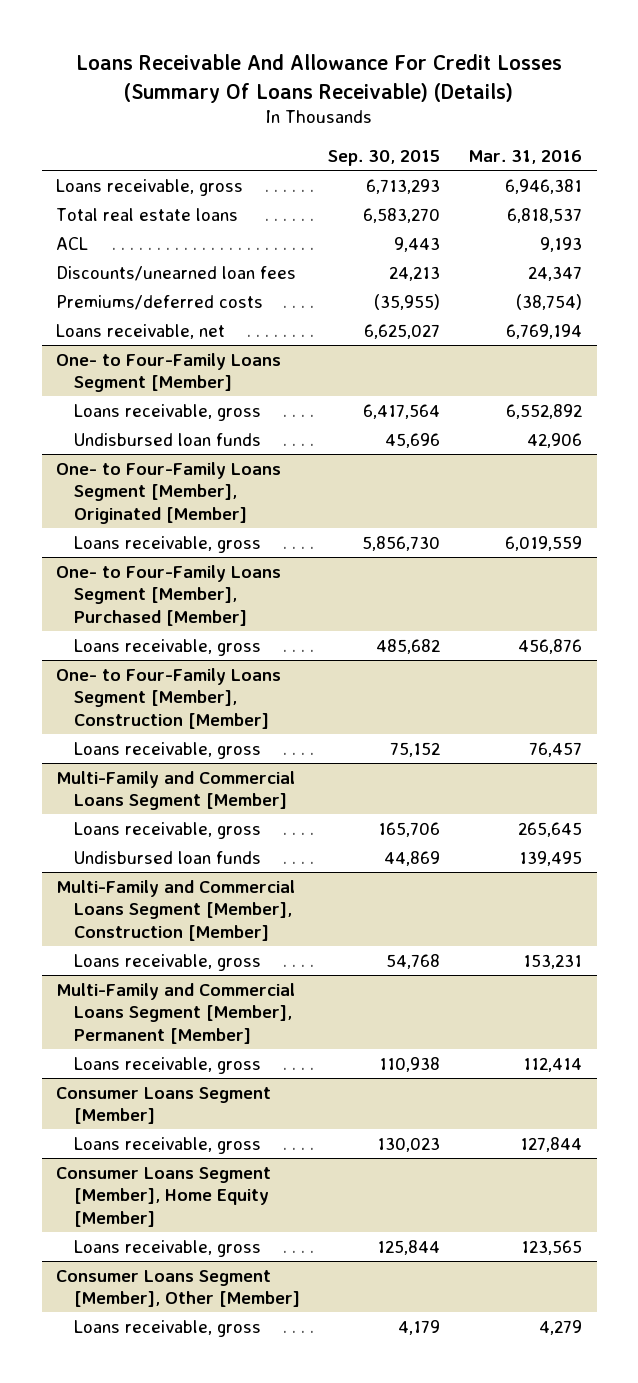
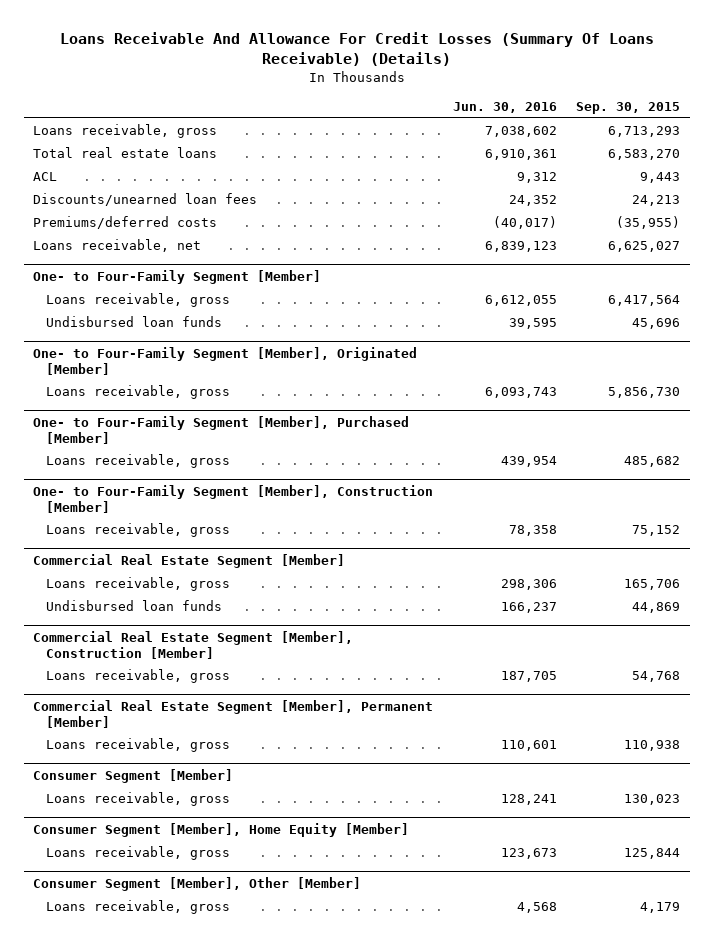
- | Sep. 30, 2015 | Mar. 31, 2016
+ | Jun. 30, 2016 | Sep. 30, 2015
- One- to Four-Family Loans Segment [Member]
+ One- to Four-Family Segment [Member]
- One- to Four-Family Loans Segment [Member], Originated [Member]
+ One- to Four-Family Segment [Member], Originated [Member]
- One- to Four-Family Loans Segment [Member], Purchased [Member]
+ One- to Four-Family Segment [Member], Purchased [Member]
- One- to Four-Family Loans Segment [Member], Construction [Member]
+ One- to Four-Family Segment [Member], Construction [Member]
- Multi-Family and Commercial Loans Segment [Member]
+ Commercial Real Estate Segment [Member]
- Multi-Family and Commercial Loans Segment [Member], Construction [Member]
+ Commercial Real Estate Segment [Member], Construction [Member]
- Multi-Family and Commercial Loans Segment [Member], Permanent [Member]
+ Commercial Real Estate Segment [Member], Permanent [Member]
- Consumer Loans Segment [Member]
+ Consumer Segment [Member]
- Consumer Loans Segment [Member], Home Equity [Member]
+ Consumer Segment [Member], Home Equity [Member]
- Consumer Loans Segment [Member], Other [Member]
+ Consumer Segment [Member], Other [Member]

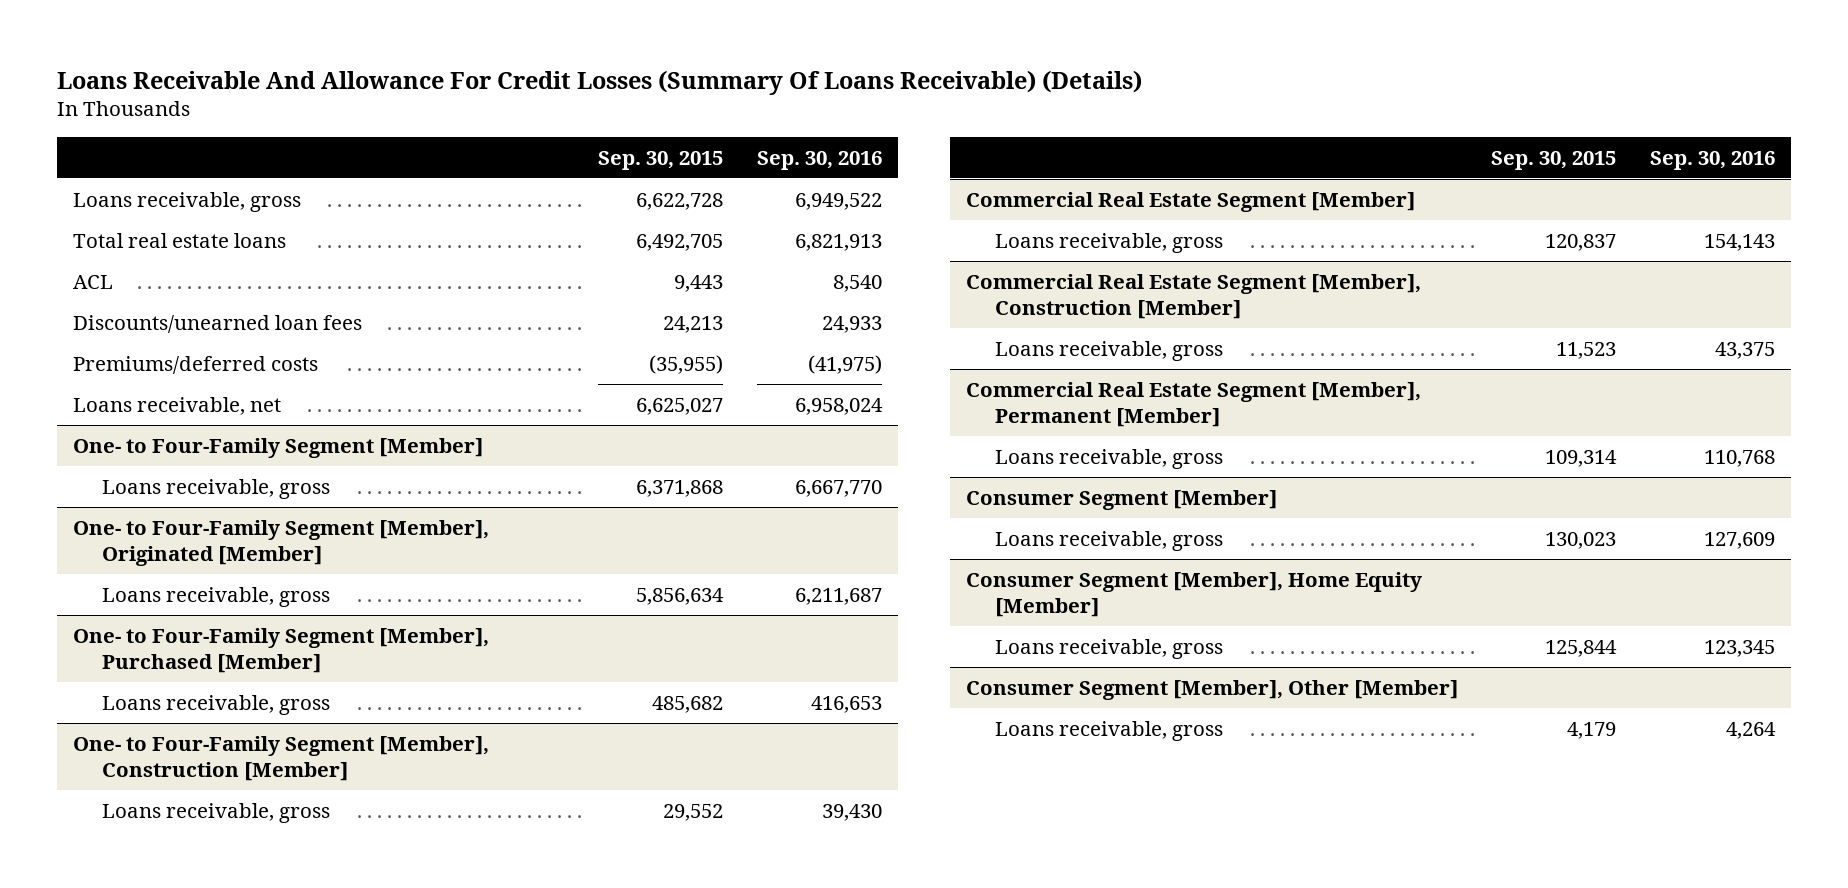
- | Jun. 30, 2016 | Sep. 30, 2015
+ | Sep. 30, 2015 | Sep. 30, 2016
- Loans receivable, gross | 7,038,602 | 6,713,293
- Total real estate loans | 6,910,361 | 6,583,270
+ Loans receivable, gross | 6,622,728 | 6,949,522
+ Total real estate loans | 6,492,705 | 6,821,913
@ One- to Four-Family Segment [Member]
- Loans receivable, gross | 6,612,055 | 6,417,564
- Undisbursed loan funds | 39,595 | 45,696
+ Loans receivable, gross | 6,371,868 | 6,667,770
@ One- to Four-Family Segment [Member], Originated [Member]
- Loans receivable, gross | 6,093,743 | 5,856,730
+ Loans receivable, gross | 5,856,634 | 6,211,687
@ One- to Four-Family Segment [Member], Construction [Member]
- Loans receivable, gross | 78,358 | 75,152
+ Loans receivable, gross | 29,552 | 39,430
@ Commercial Real Estate Segment [Member]
- Loans receivable, gross | 298,306 | 165,706
- Undisbursed loan funds | 166,237 | 44,869
+ Loans receivable, gross | 120,837 | 154,143
@ Commercial Real Estate Segment [Member], Construction [Member]
- Loans receivable, gross | 187,705 | 54,768
+ Loans receivable, gross | 11,523 | 43,375
@ Commercial Real Estate Segment [Member], Permanent [Member]
- Loans receivable, gross | 110,601 | 110,938
+ Loans receivable, gross | 109,314 | 110,768

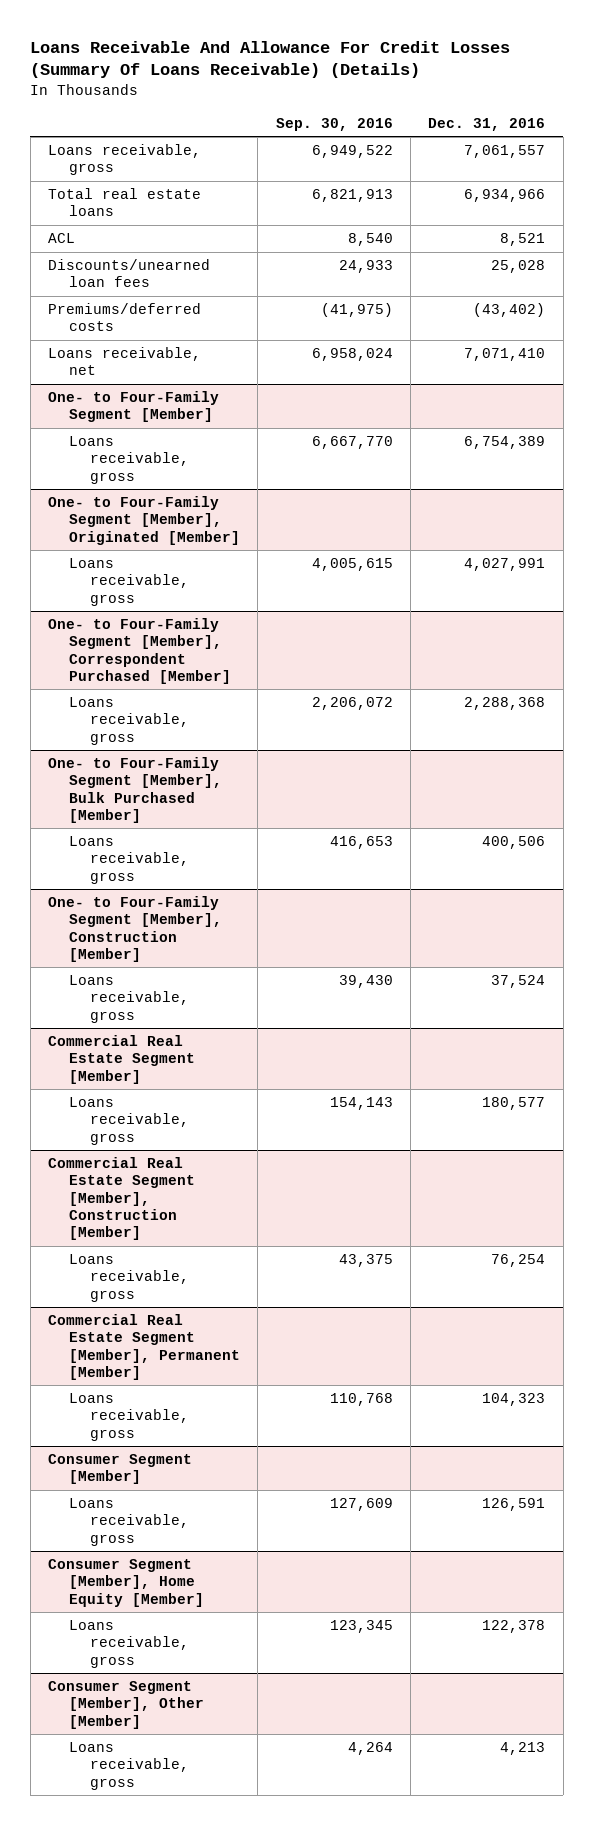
- | Sep. 30, 2015 | Sep. 30, 2016
+ | Sep. 30, 2016 | Dec. 31, 2016
@ One- to Four-Family Segment [Member], Originated [Member]
- Loans receivable, gross | 5,856,634 | 6,211,687
- One- to Four-Family Segment [Member], Purchased [Member]
@ One- to Four-Family Segment [Member], Originated [Member]
+ Loans receivable, gross | 4,005,615 | 4,027,991
+ One- to Four-Family Segment [Member], Correspondent Purchased [Member]
+ Loans receivable, gross | 2,206,072 | 2,288,368
+ One- to Four-Family Segment [Member], Bulk Purchased [Member]

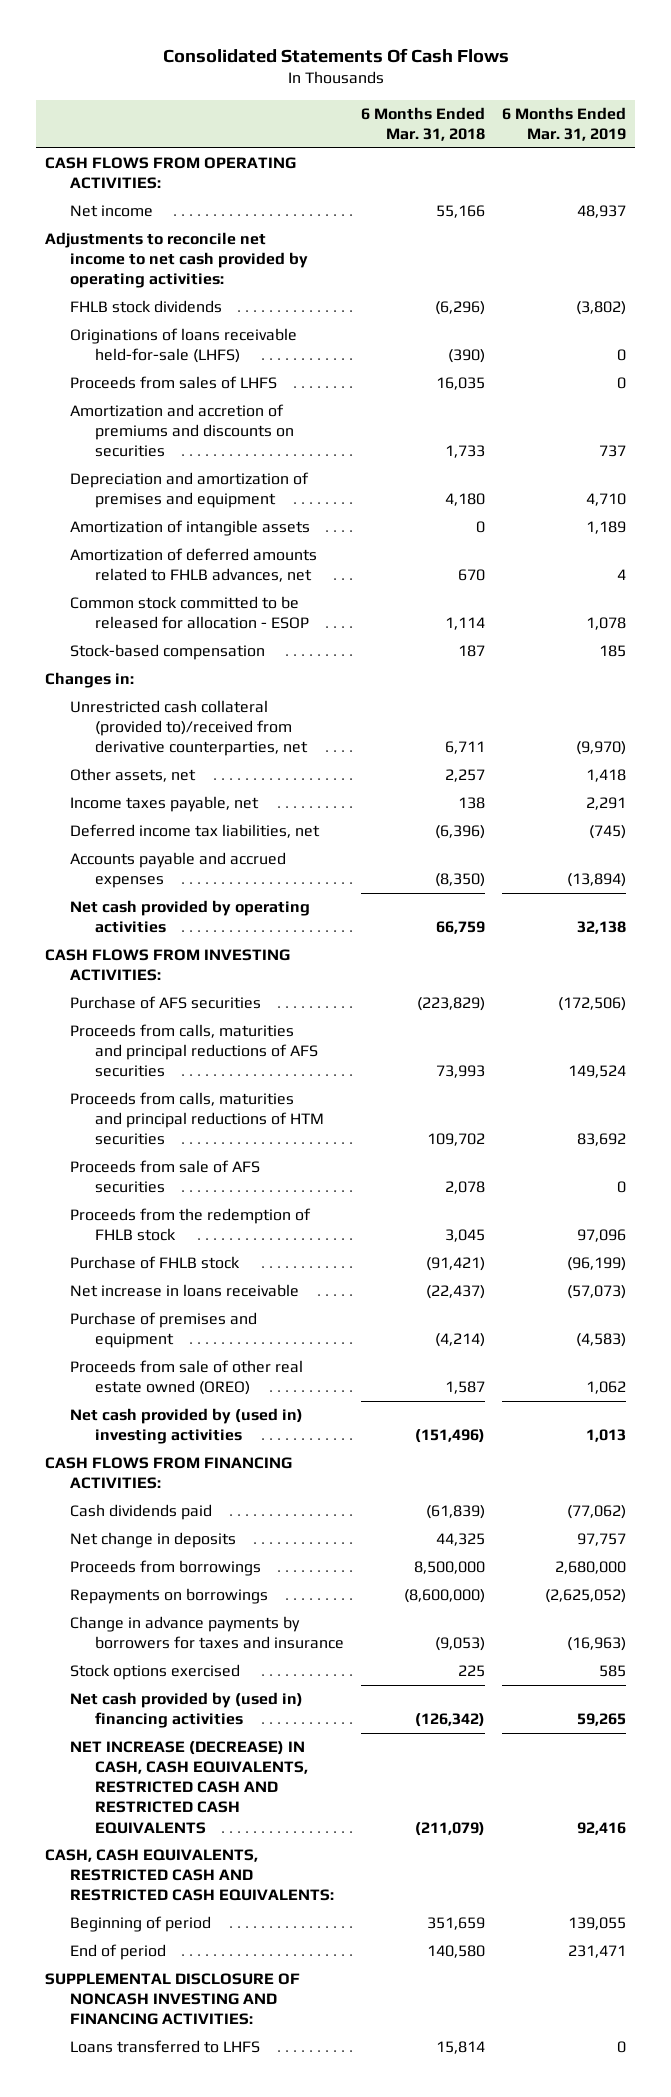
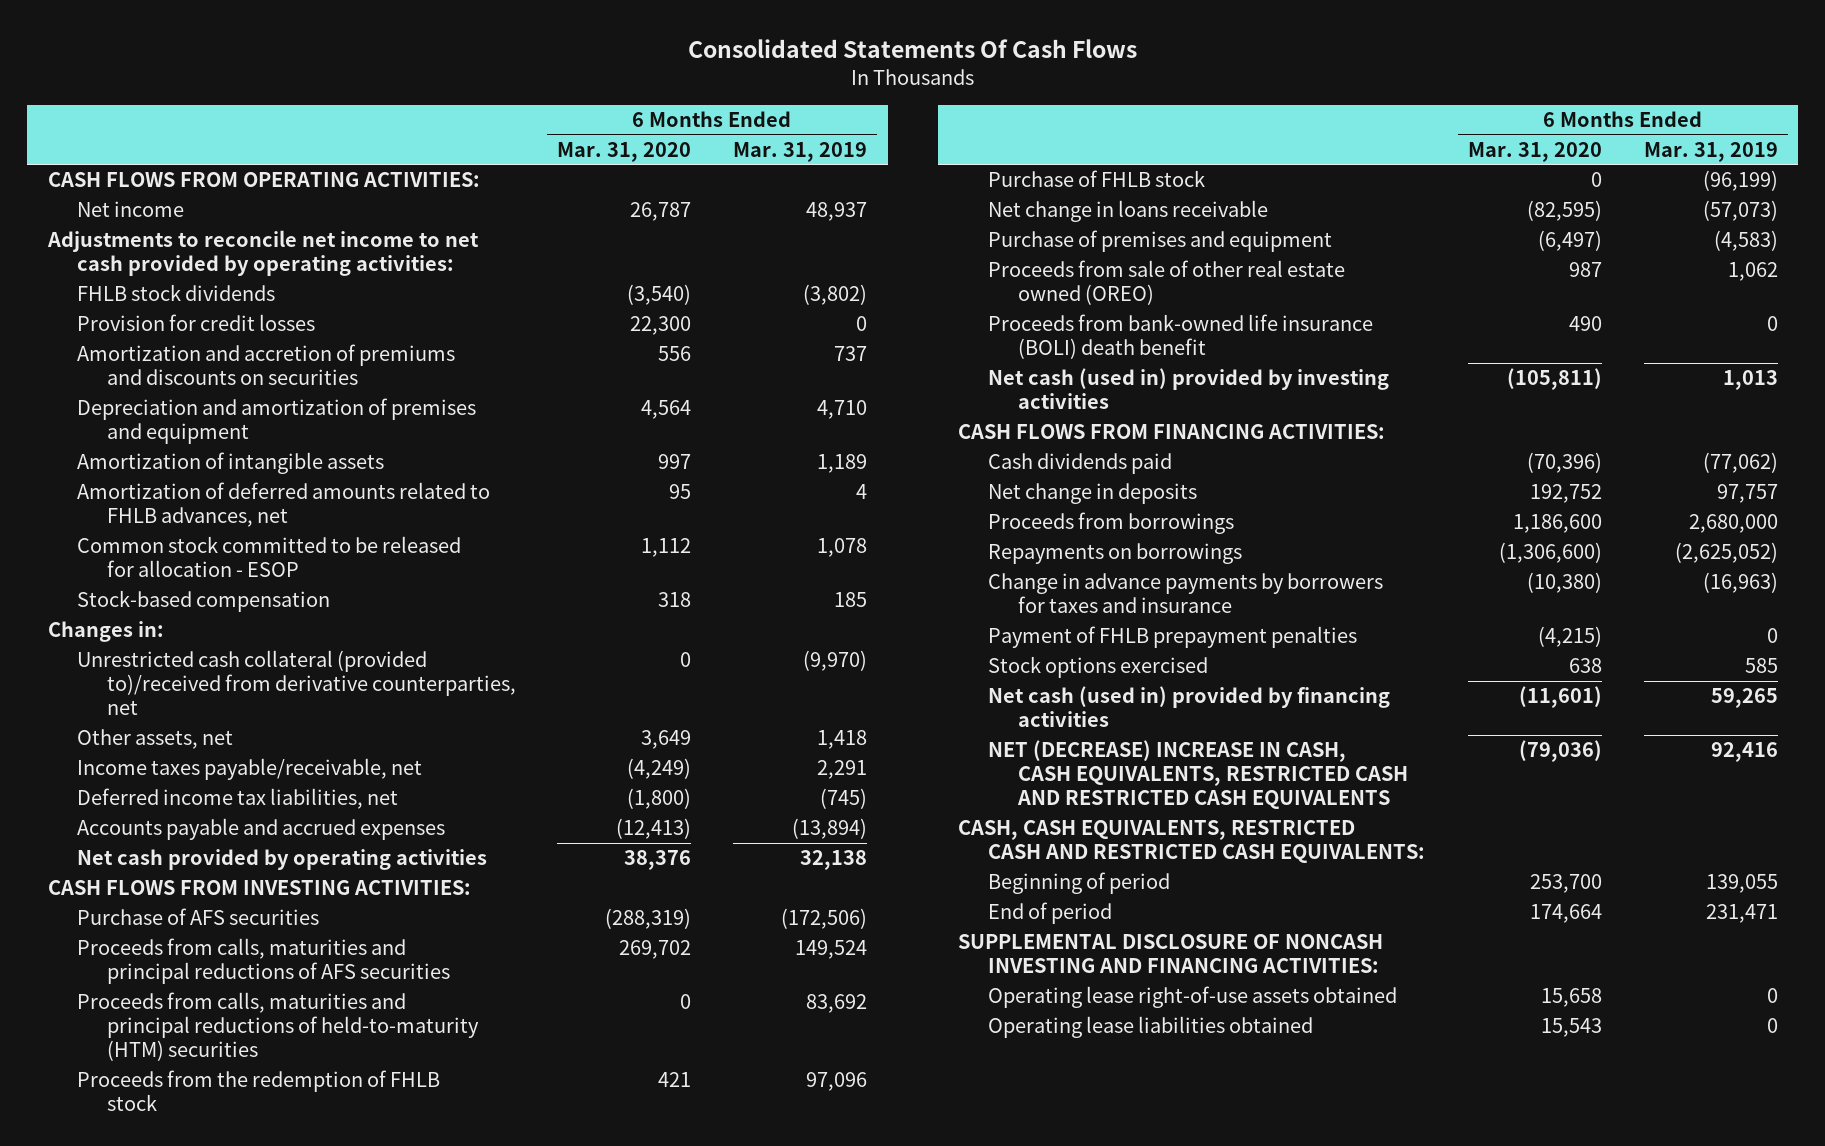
- | 6 Months Ended Mar. 31, 2018 | 6 Months Ended Mar. 31, 2019
+ | 6 Months Ended Mar. 31, 2020 | 6 Months Ended Mar. 31, 2019
- Originations of loans receivable held-for-sale (LHFS) | (390) | 0
- Proceeds from sales of LHFS | 16,035 | 0
+ Provision for credit losses | 22,300 | 0
- Income taxes payable, net | 138 | 2,291
+ Income taxes payable/receivable, net | (4,249) | 2,291
- Proceeds from calls, maturities and principal reductions of HTM securities | 109,702 | 83,692
- Proceeds from sale of AFS securities | 2,078 | 0
+ Proceeds from calls, maturities and principal reductions of held-to-maturity (HTM) securities | 0 | 83,692
- Net increase in loans receivable | (22,437) | (57,073)
+ Net change in loans receivable | (82,595) | (57,073)
- Net cash provided by (used in) investing activities | (151,496) | 1,013
+ Proceeds from bank-owned life insurance (BOLI) death benefit | 490 | 0
+ Net cash (used in) provided by investing activities | (105,811) | 1,013
+ Payment of FHLB prepayment penalties | (4,215) | 0
- Net cash provided by (used in) financing activities | (126,342) | 59,265
- NET INCREASE (DECREASE) IN CASH, CASH EQUIVALENTS, RESTRICTED CASH AND RESTRICTED CASH EQUIVALENTS | (211,079) | 92,416
+ Net cash (used in) provided by financing activities | (11,601) | 59,265
+ NET (DECREASE) INCREASE IN CASH, CASH EQUIVALENTS, RESTRICTED CASH AND RESTRICTED CASH EQUIVALENTS | (79,036) | 92,416
- Loans transferred to LHFS | 15,814 | 0
+ Operating lease right-of-use assets obtained | 15,658 | 0
+ Operating lease liabilities obtained | 15,543 | 0

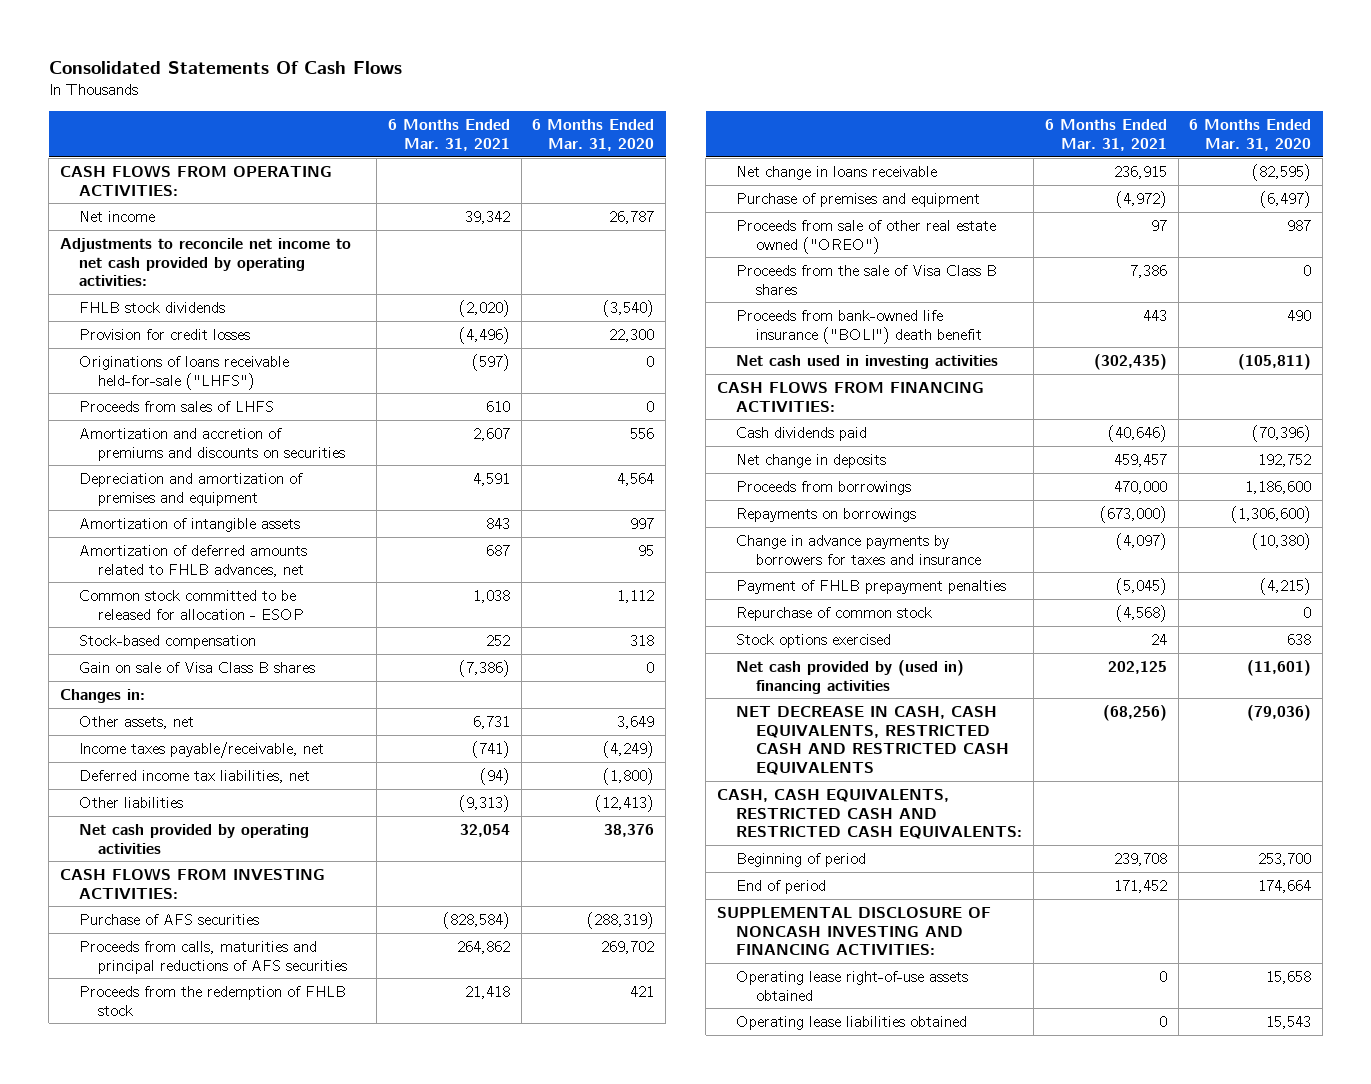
- | 6 Months Ended Mar. 31, 2020 | 6 Months Ended Mar. 31, 2019
+ | 6 Months Ended Mar. 31, 2021 | 6 Months Ended Mar. 31, 2020
+ Originations of loans receivable held-for-sale ("LHFS") | (597) | 0
+ Proceeds from sales of LHFS | 610 | 0
+ Gain on sale of Visa Class B shares | (7,386) | 0
- Unrestricted cash collateral (provided to)/received from derivative counterparties, net | 0 | (9,970)
- Accounts payable and accrued expenses | (12,413) | (13,894)
+ Other liabilities | (9,313) | (12,413)
- Proceeds from calls, maturities and principal reductions of held-to-maturity (HTM) securities | 0 | 83,692
- Purchase of FHLB stock | 0 | (96,199)
- Proceeds from sale of other real estate owned (OREO) | 987 | 1,062
- Proceeds from bank-owned life insurance (BOLI) death benefit | 490 | 0
- Net cash (used in) provided by investing activities | (105,811) | 1,013
+ Proceeds from sale of other real estate owned ("OREO") | 97 | 987
+ Proceeds from the sale of Visa Class B shares | 7,386 | 0
+ Proceeds from bank-owned life insurance ("BOLI") death benefit | 443 | 490
+ Net cash used in investing activities | (302,435) | (105,811)
+ Repurchase of common stock | (4,568) | 0
- Net cash (used in) provided by financing activities | (11,601) | 59,265
- NET (DECREASE) INCREASE IN CASH, CASH EQUIVALENTS, RESTRICTED CASH AND RESTRICTED CASH EQUIVALENTS | (79,036) | 92,416
+ Net cash provided by (used in) financing activities | 202,125 | (11,601)
+ NET DECREASE IN CASH, CASH EQUIVALENTS, RESTRICTED CASH AND RESTRICTED CASH EQUIVALENTS | (68,256) | (79,036)

